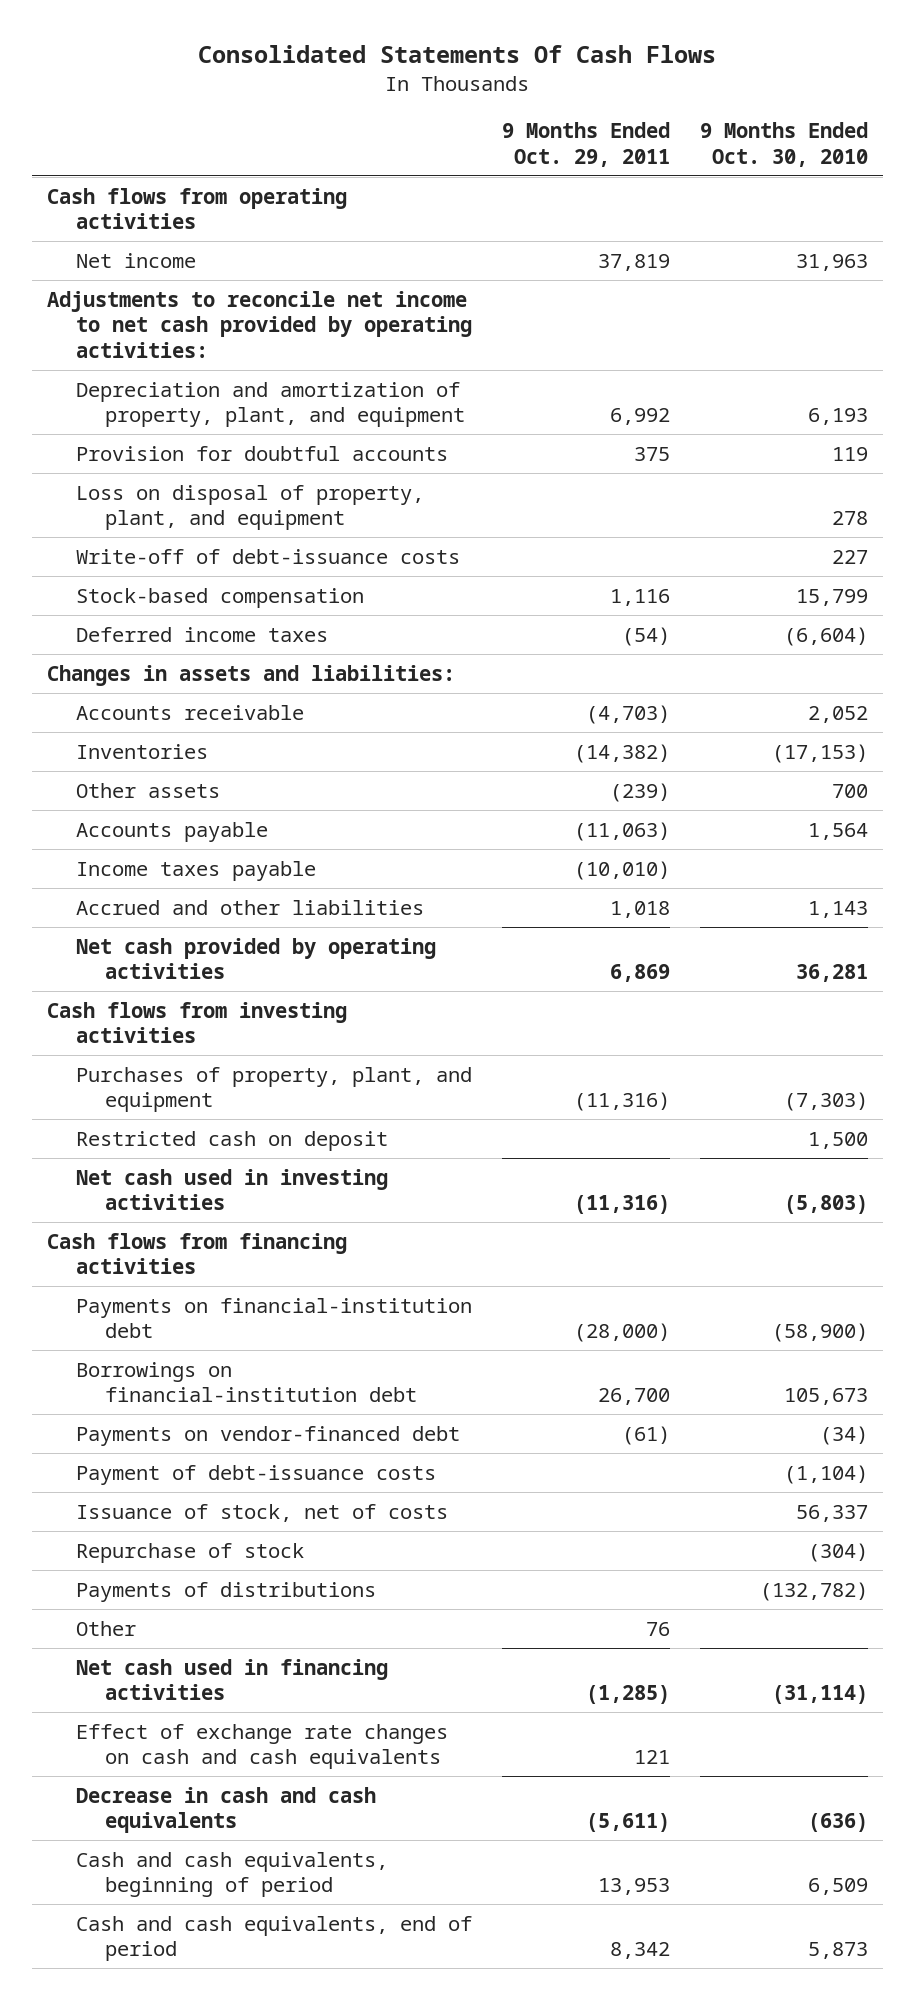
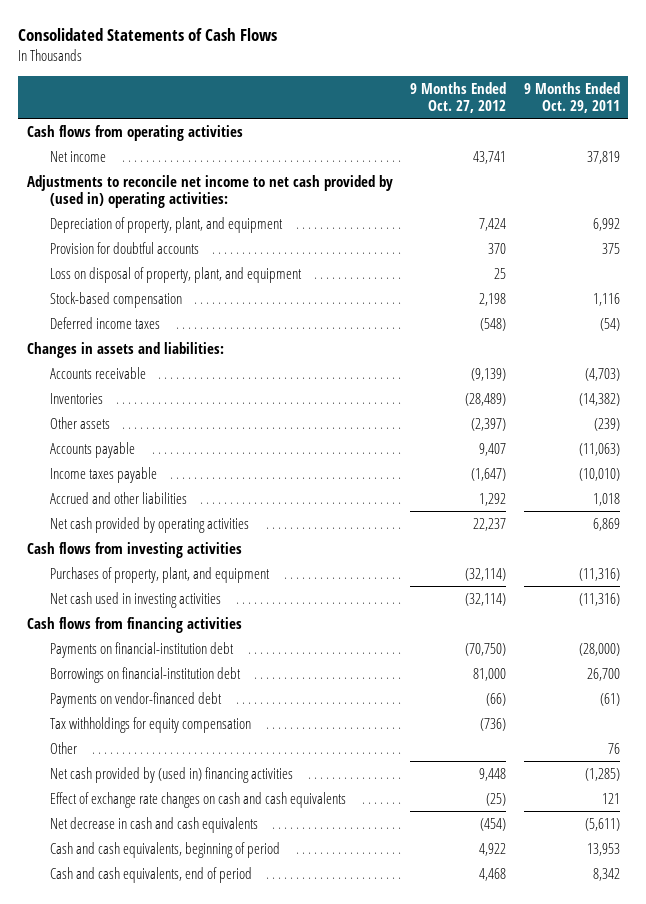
- Consolidated Statements Of Cash Flows
+ Consolidated Statements of Cash Flows
- | 9 Months Ended Oct. 29, 2011 | 9 Months Ended Oct. 30, 2010
+ | 9 Months Ended Oct. 27, 2012 | 9 Months Ended Oct. 29, 2011
- Adjustments to reconcile net income to net cash provided by operating activities:
- Depreciation and amortization of property, plant, and equipment | 6,992 | 6,193
+ Adjustments to reconcile net income to net cash provided by (used in) operating activities:
+ Depreciation of property, plant, and equipment | 7,424 | 6,992
- Write-off of debt-issuance costs | | 227
- Restricted cash on deposit | | 1,500
- Payment of debt-issuance costs | | (1,104)
- Issuance of stock, net of costs | | 56,337
- Repurchase of stock | | (304)
- Payments of distributions | | (132,782)
+ Tax withholdings for equity compensation | (736) |
- Net cash used in financing activities | (1,285) | (31,114)
+ Net cash provided by (used in) financing activities | 9,448 | (1,285)
- Decrease in cash and cash equivalents | (5,611) | (636)
+ Net decrease in cash and cash equivalents | (454) | (5,611)

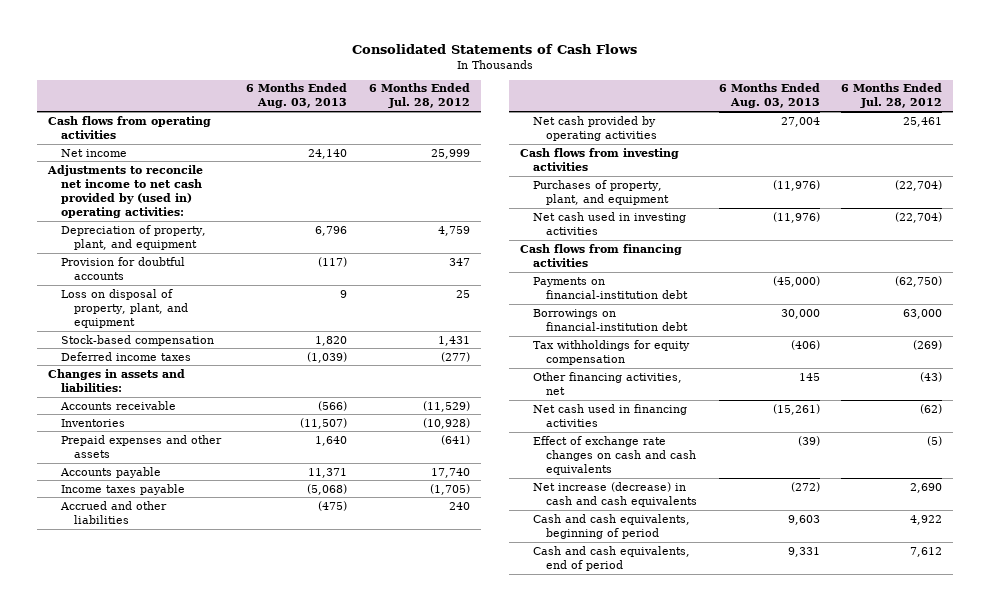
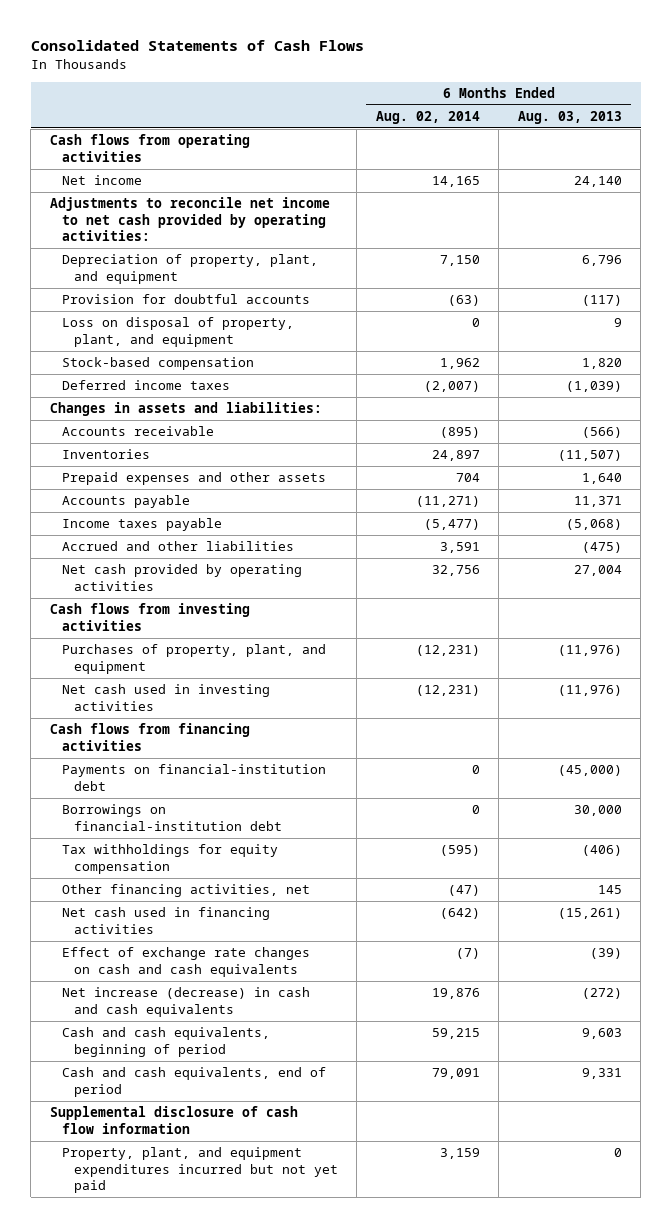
- | 6 Months Ended Aug. 03, 2013 | 6 Months Ended Jul. 28, 2012
+ | 6 Months Ended Aug. 02, 2014 | 6 Months Ended Aug. 03, 2013
- Adjustments to reconcile net income to net cash provided by (used in) operating activities:
+ Adjustments to reconcile net income to net cash provided by operating activities:
+ Supplemental disclosure of cash flow information
+ Property, plant, and equipment expenditures incurred but not yet paid | 3,159 | 0

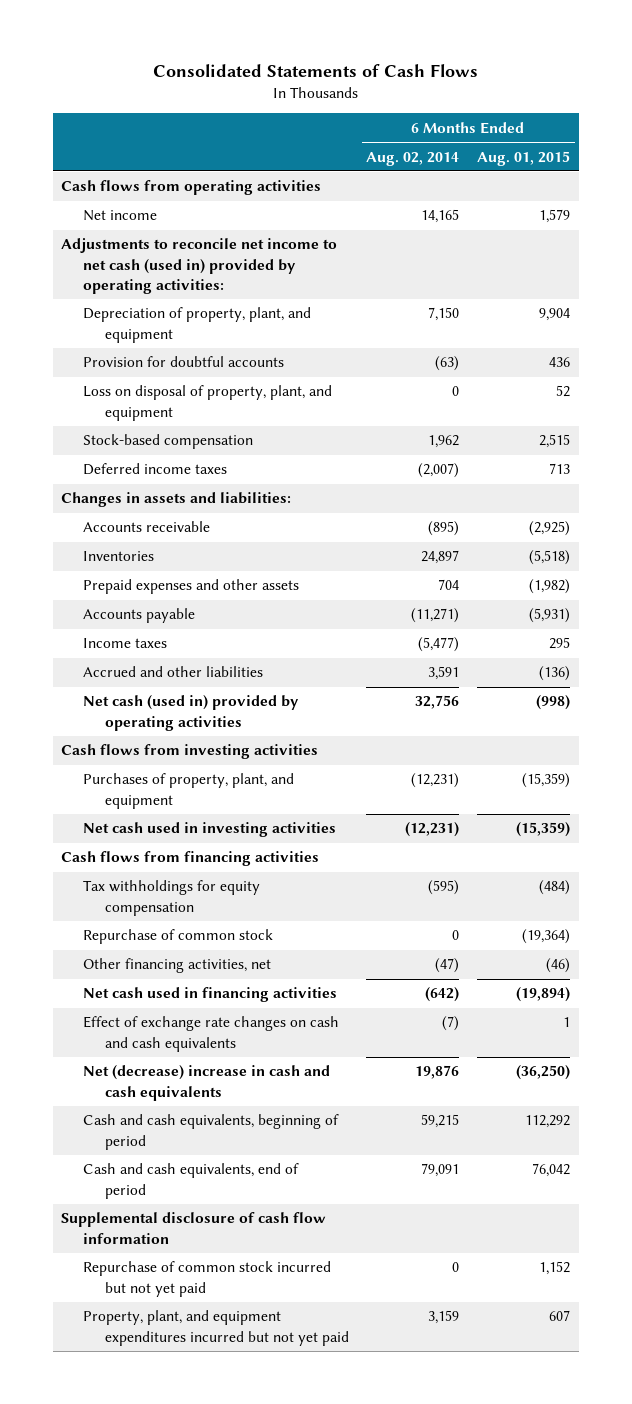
- | 6 Months Ended Aug. 02, 2014 | 6 Months Ended Aug. 03, 2013
+ | 6 Months Ended Aug. 02, 2014 | 6 Months Ended Aug. 01, 2015
- Adjustments to reconcile net income to net cash provided by operating activities:
+ Adjustments to reconcile net income to net cash (used in) provided by operating activities:
- Income taxes payable | (5,477) | (5,068)
+ Income taxes | (5,477) | 295
- Net cash provided by operating activities | 32,756 | 27,004
+ Net cash (used in) provided by operating activities | 32,756 | (998)
- Payments on financial-institution debt | 0 | (45,000)
- Borrowings on financial-institution debt | 0 | 30,000
+ Repurchase of common stock | 0 | (19,364)
- Net increase (decrease) in cash and cash equivalents | 19,876 | (272)
+ Net (decrease) increase in cash and cash equivalents | 19,876 | (36,250)
+ Repurchase of common stock incurred but not yet paid | 0 | 1,152

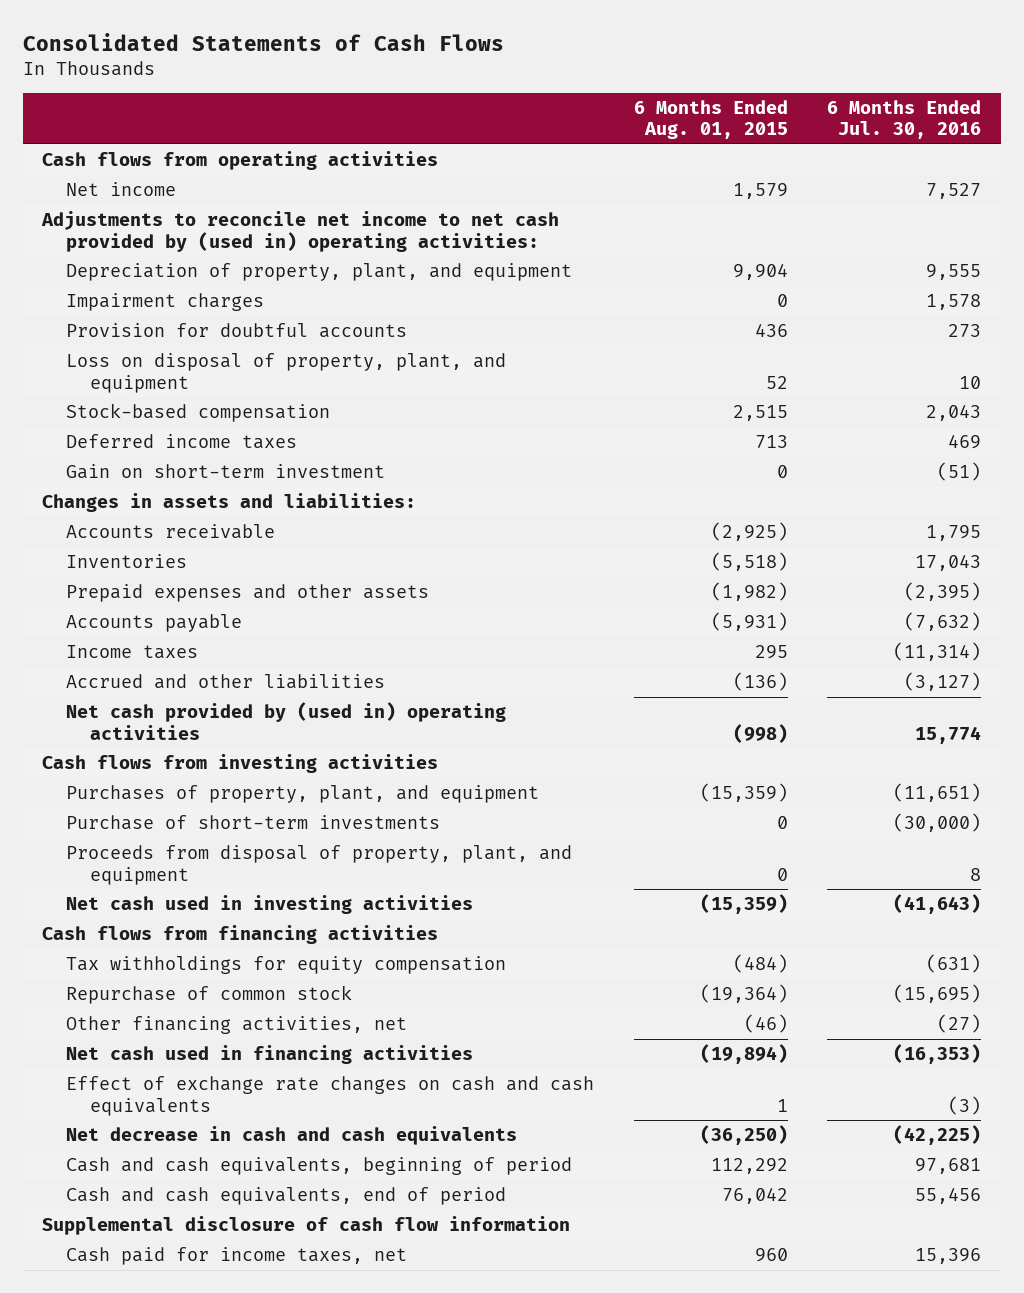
- | 6 Months Ended Aug. 02, 2014 | 6 Months Ended Aug. 01, 2015
+ | 6 Months Ended Aug. 01, 2015 | 6 Months Ended Jul. 30, 2016
- Adjustments to reconcile net income to net cash (used in) provided by operating activities:
+ Adjustments to reconcile net income to net cash provided by (used in) operating activities:
+ Impairment charges | 0 | 1,578
+ Gain on short-term investment | 0 | (51)
- Net cash (used in) provided by operating activities | 32,756 | (998)
+ Net cash provided by (used in) operating activities | (998) | 15,774
+ Purchase of short-term investments | 0 | (30,000)
+ Proceeds from disposal of property, plant, and equipment | 0 | 8
- Net (decrease) increase in cash and cash equivalents | 19,876 | (36,250)
+ Net decrease in cash and cash equivalents | (36,250) | (42,225)
- Repurchase of common stock incurred but not yet paid | 0 | 1,152
- Property, plant, and equipment expenditures incurred but not yet paid | 3,159 | 607
+ Cash paid for income taxes, net | 960 | 15,396

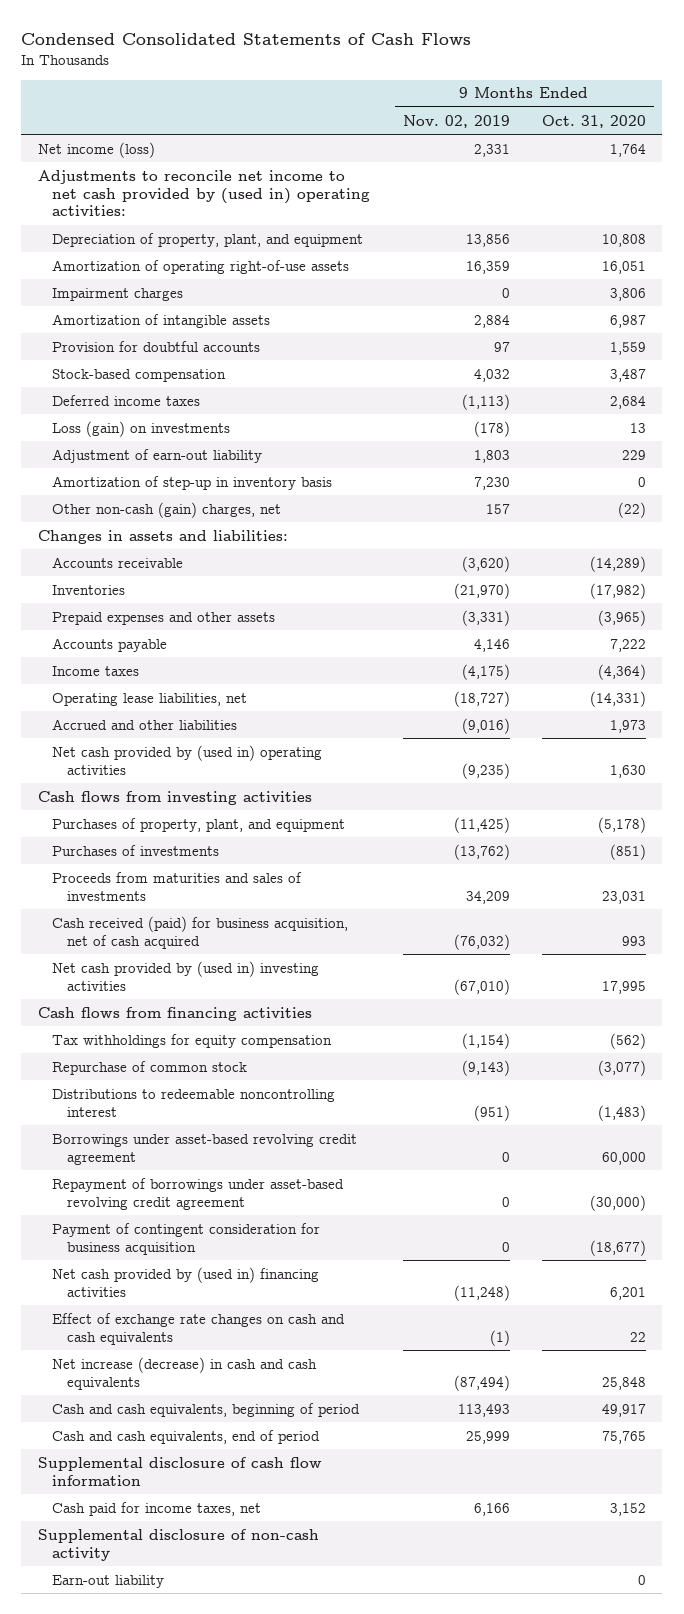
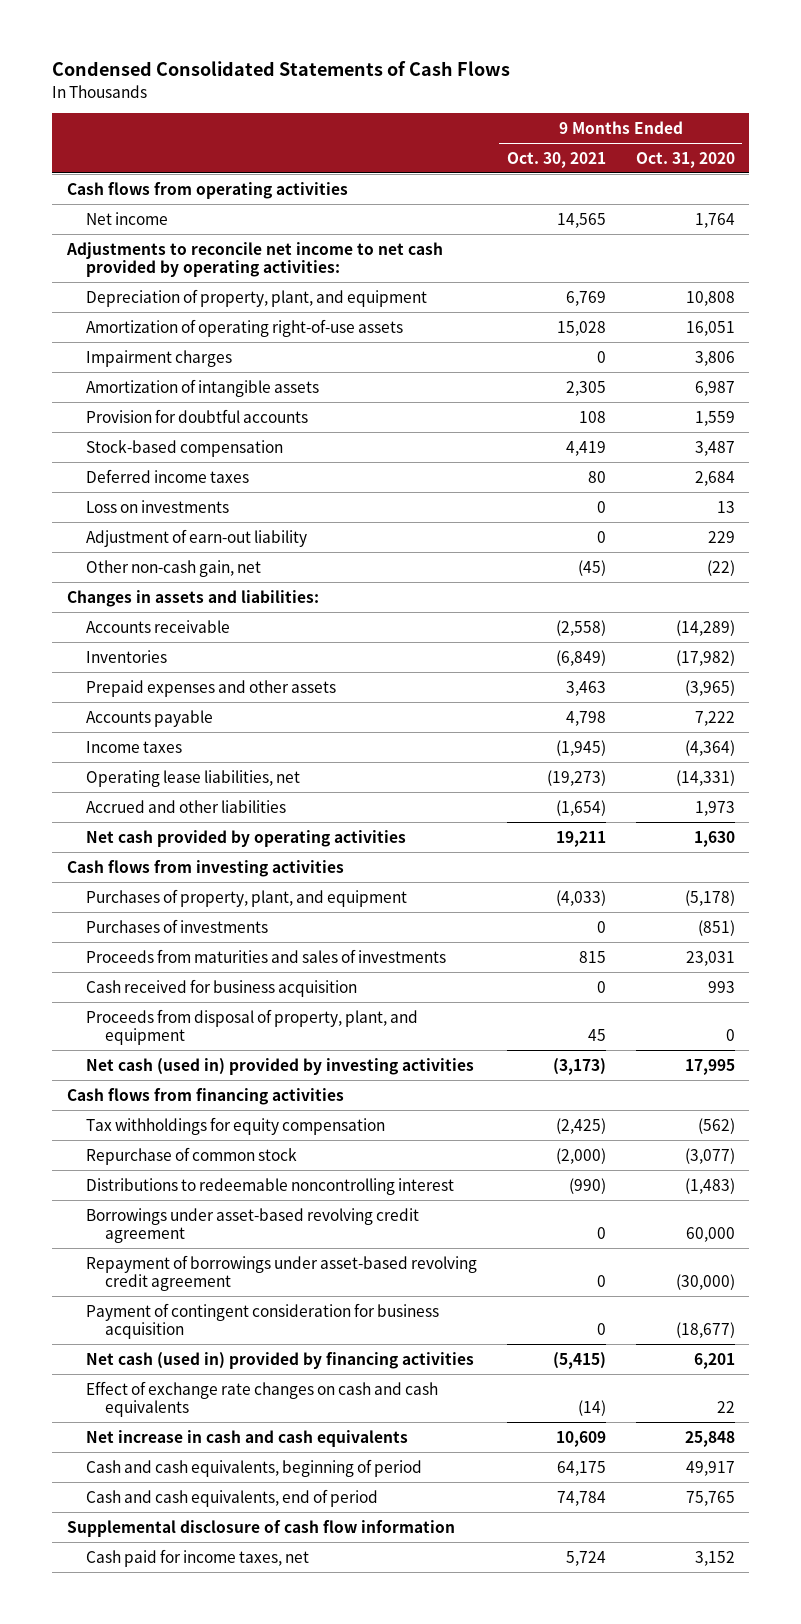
- | 9 Months Ended Nov. 02, 2019 | 9 Months Ended Oct. 31, 2020
+ | 9 Months Ended Oct. 30, 2021 | 9 Months Ended Oct. 31, 2020
- Net income (loss) | 2,331 | 1,764
- Adjustments to reconcile net income to net cash provided by (used in) operating activities:
+ Cash flows from operating activities
+ Net income | 14,565 | 1,764
+ Adjustments to reconcile net income to net cash provided by operating activities:
- Loss (gain) on investments | (178) | 13
+ Loss on investments | 0 | 13
- Amortization of step-up in inventory basis | 7,230 | 0
- Other non-cash (gain) charges, net | 157 | (22)
+ Other non-cash gain, net | (45) | (22)
- Net cash provided by (used in) operating activities | (9,235) | 1,630
+ Net cash provided by operating activities | 19,211 | 1,630
- Cash received (paid) for business acquisition, net of cash acquired | (76,032) | 993
- Net cash provided by (used in) investing activities | (67,010) | 17,995
+ Cash received for business acquisition | 0 | 993
+ Proceeds from disposal of property, plant, and equipment | 45 | 0
+ Net cash (used in) provided by investing activities | (3,173) | 17,995
- Net cash provided by (used in) financing activities | (11,248) | 6,201
+ Net cash (used in) provided by financing activities | (5,415) | 6,201
- Net increase (decrease) in cash and cash equivalents | (87,494) | 25,848
+ Net increase in cash and cash equivalents | 10,609 | 25,848
- Supplemental disclosure of non-cash activity
- Earn-out liability | | 0

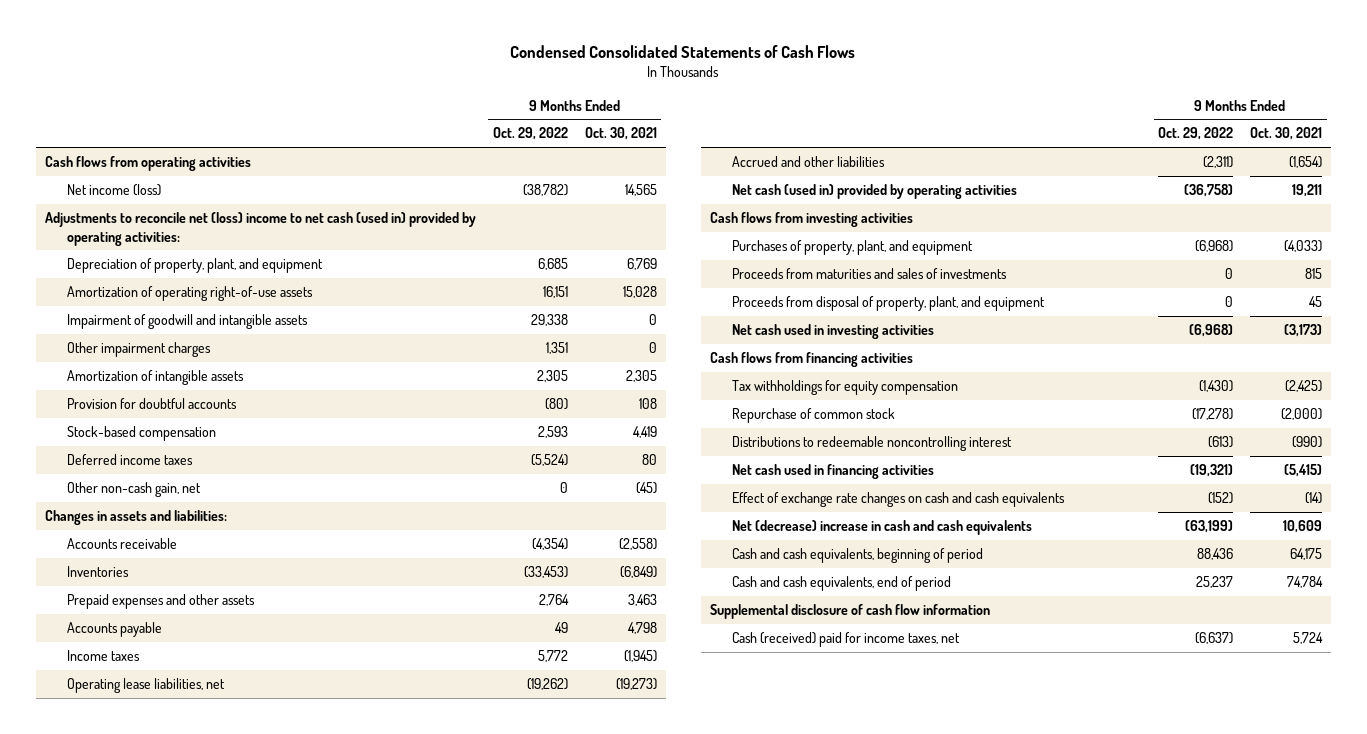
- | 9 Months Ended Oct. 30, 2021 | 9 Months Ended Oct. 31, 2020
+ | 9 Months Ended Oct. 29, 2022 | 9 Months Ended Oct. 30, 2021
- Net income | 14,565 | 1,764
- Adjustments to reconcile net income to net cash provided by operating activities:
+ Net income (loss) | (38,782) | 14,565
+ Adjustments to reconcile net (loss) income to net cash (used in) provided by operating activities:
- Impairment charges | 0 | 3,806
+ Impairment of goodwill and intangible assets | 29,338 | 0
+ Other impairment charges | 1,351 | 0
- Loss on investments | 0 | 13
- Adjustment of earn-out liability | 0 | 229
- Net cash provided by operating activities | 19,211 | 1,630
+ Net cash (used in) provided by operating activities | (36,758) | 19,211
- Purchases of investments | 0 | (851)
- Cash received for business acquisition | 0 | 993
- Net cash (used in) provided by investing activities | (3,173) | 17,995
+ Net cash used in investing activities | (6,968) | (3,173)
- Borrowings under asset-based revolving credit agreement | 0 | 60,000
- Repayment of borrowings under asset-based revolving credit agreement | 0 | (30,000)
- Payment of contingent consideration for business acquisition | 0 | (18,677)
- Net cash (used in) provided by financing activities | (5,415) | 6,201
+ Net cash used in financing activities | (19,321) | (5,415)
- Net increase in cash and cash equivalents | 10,609 | 25,848
+ Net (decrease) increase in cash and cash equivalents | (63,199) | 10,609
- Cash paid for income taxes, net | 5,724 | 3,152
+ Cash (received) paid for income taxes, net | (6,637) | 5,724

